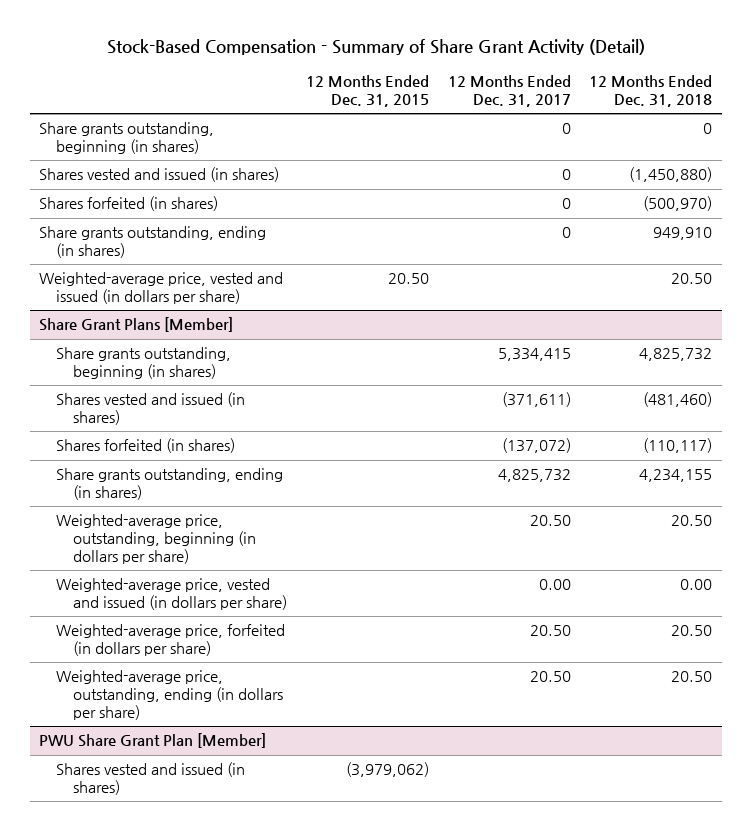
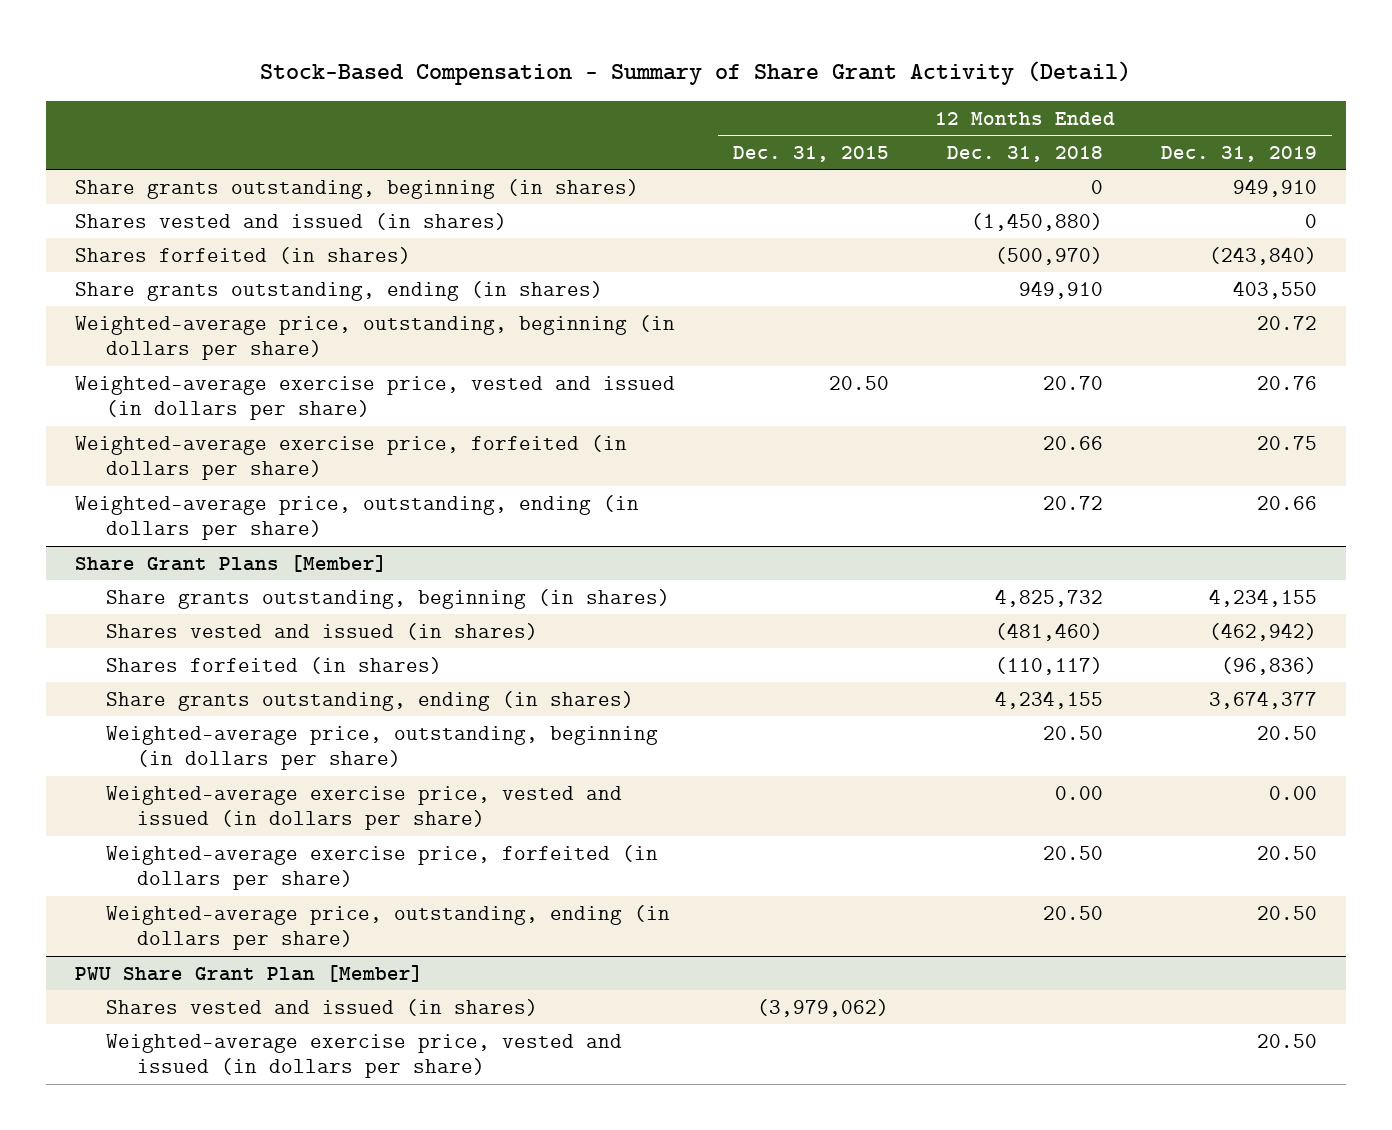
- | 12 Months Ended Dec. 31, 2015 | 12 Months Ended Dec. 31, 2017 | 12 Months Ended Dec. 31, 2018
+ | 12 Months Ended Dec. 31, 2015 | 12 Months Ended Dec. 31, 2018 | 12 Months Ended Dec. 31, 2019
- Weighted-average price, vested and issued (in dollars per share) | 20.50 | | 20.50
+ Weighted-average price, outstanding, beginning (in dollars per share) | | | 20.72
+ Weighted-average exercise price, vested and issued (in dollars per share) | 20.50 | 20.70 | 20.76
+ Weighted-average exercise price, forfeited (in dollars per share) | | 20.66 | 20.75
+ Weighted-average price, outstanding, ending (in dollars per share) | | 20.72 | 20.66
@ Share Grant Plans [Member]
- Weighted-average price, vested and issued (in dollars per share) | | 0.00 | 0.00
- Weighted-average price, forfeited (in dollars per share) | | 20.50 | 20.50
+ Weighted-average exercise price, vested and issued (in dollars per share) | | 0.00 | 0.00
+ Weighted-average exercise price, forfeited (in dollars per share) | | 20.50 | 20.50
@ PWU Share Grant Plan [Member]
+ Weighted-average exercise price, vested and issued (in dollars per share) | | | 20.50

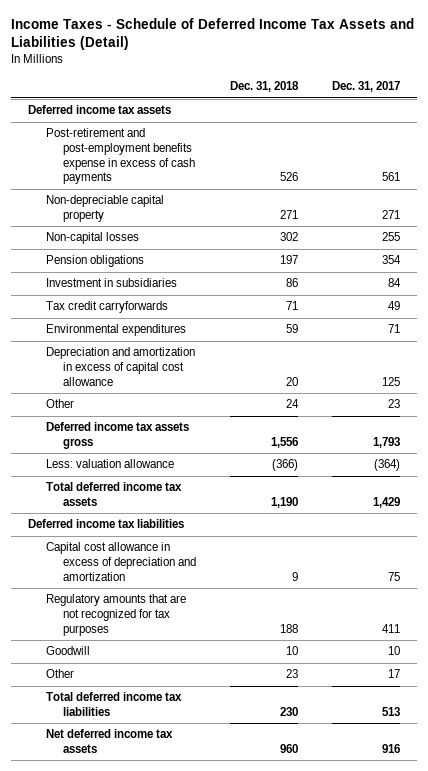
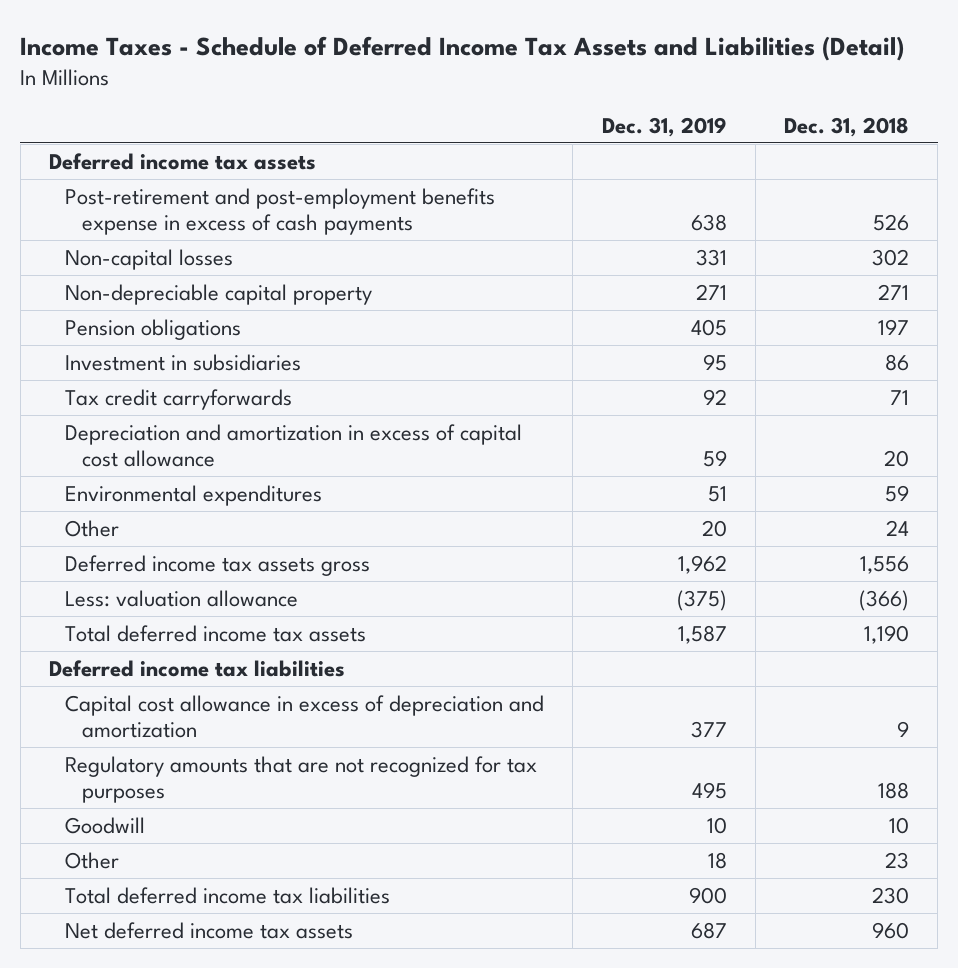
- | Dec. 31, 2018 | Dec. 31, 2017
+ | Dec. 31, 2019 | Dec. 31, 2018
moved down: Non-depreciable capital property | 271 | 271
moved down: Environmental expenditures | 51 | 59

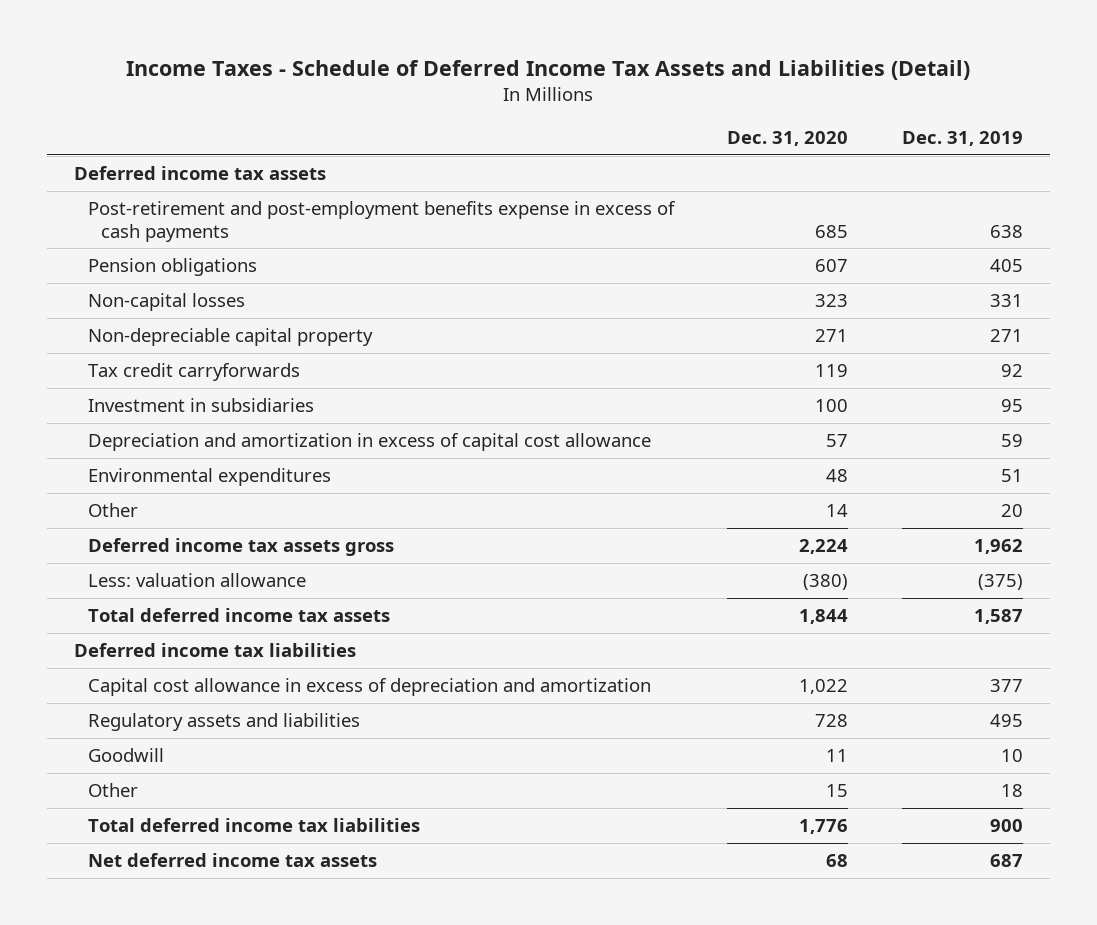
- | Dec. 31, 2019 | Dec. 31, 2018
+ | Dec. 31, 2020 | Dec. 31, 2019
moved up: Pension obligations | 607 | 405
moved down: Investment in subsidiaries | 100 | 95
- Regulatory amounts that are not recognized for tax purposes | 495 | 188
+ Regulatory assets and liabilities | 728 | 495

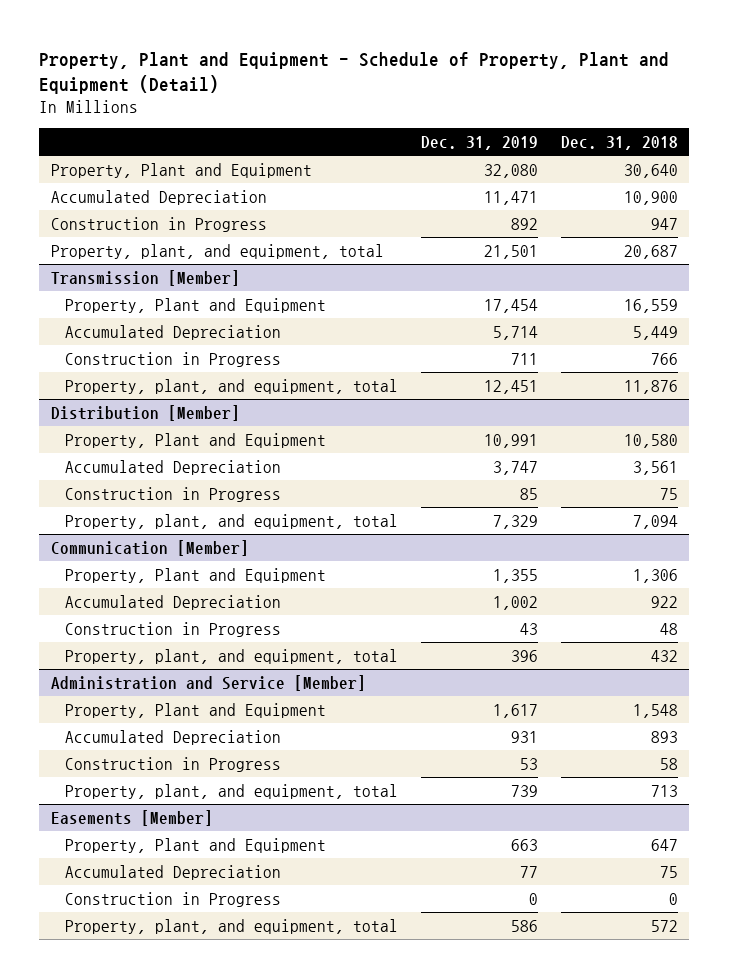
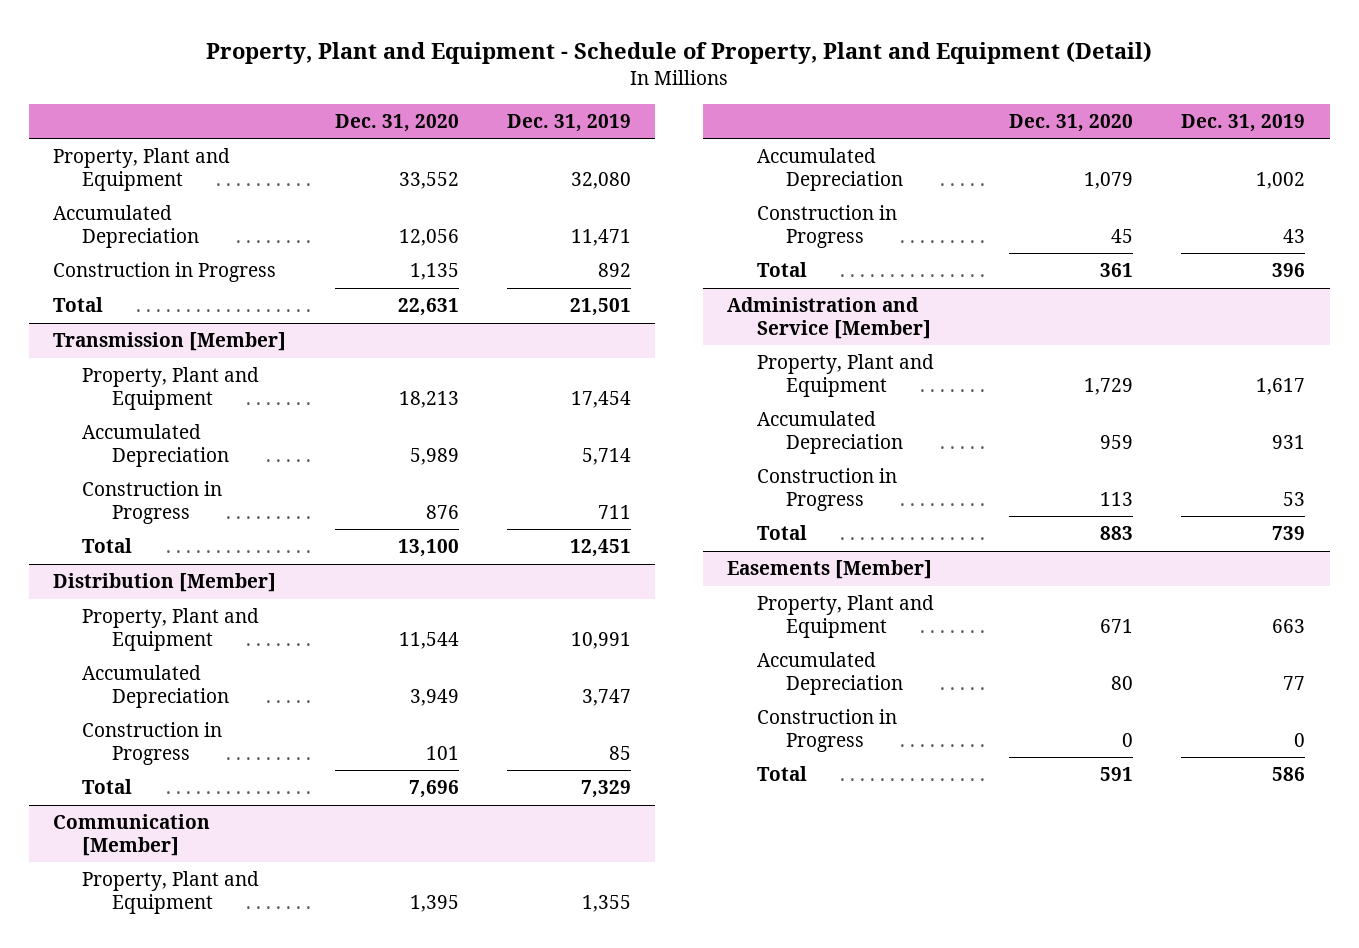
- | Dec. 31, 2019 | Dec. 31, 2018
+ | Dec. 31, 2020 | Dec. 31, 2019
- Property, plant, and equipment, total | 21,501 | 20,687
+ Total | 22,631 | 21,501
@ Transmission [Member]
- Property, plant, and equipment, total | 12,451 | 11,876
+ Total | 13,100 | 12,451
@ Distribution [Member]
- Property, plant, and equipment, total | 7,329 | 7,094
+ Total | 7,696 | 7,329
@ Communication [Member]
- Property, plant, and equipment, total | 396 | 432
+ Total | 361 | 396
@ Administration and Service [Member]
- Property, plant, and equipment, total | 739 | 713
+ Total | 883 | 739
@ Easements [Member]
- Property, plant, and equipment, total | 586 | 572
+ Total | 591 | 586

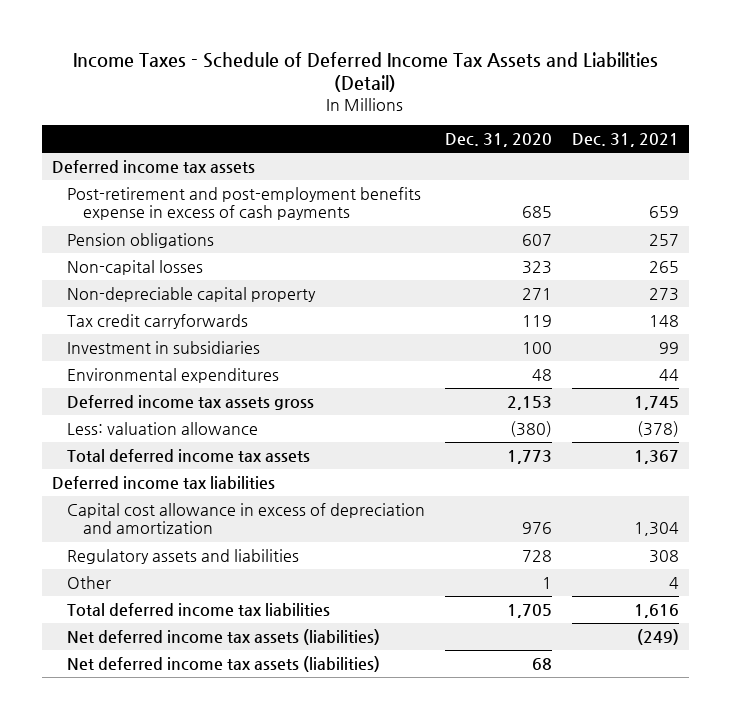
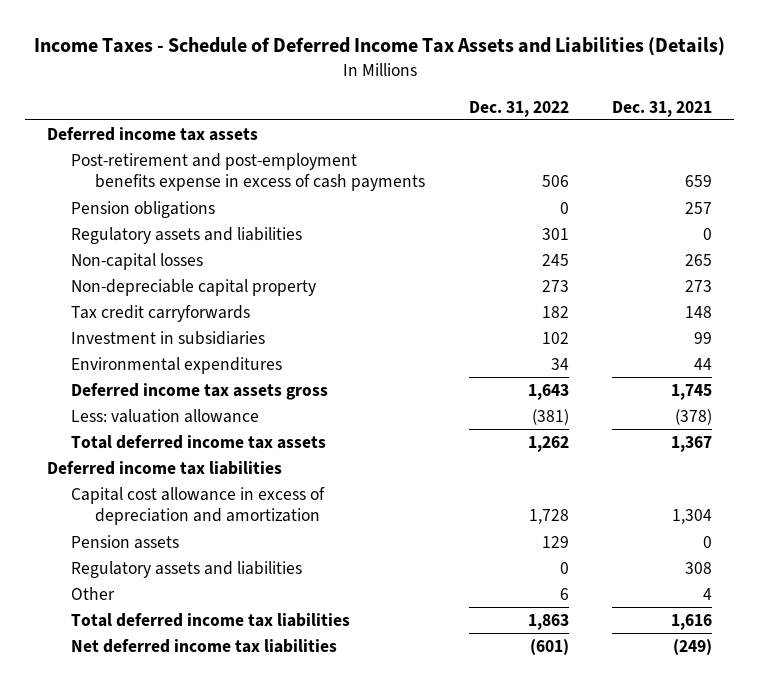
- Income Taxes - Schedule of Deferred Income Tax Assets and Liabilities (Detail)
+ Income Taxes - Schedule of Deferred Income Tax Assets and Liabilities (Details)
- | Dec. 31, 2020 | Dec. 31, 2021
+ | Dec. 31, 2022 | Dec. 31, 2021
+ Regulatory assets and liabilities | 301 | 0
+ Pension assets | 129 | 0
- Net deferred income tax assets (liabilities) | | (249)
- Net deferred income tax assets (liabilities) | 68 |
+ Net deferred income tax liabilities | (601) | (249)

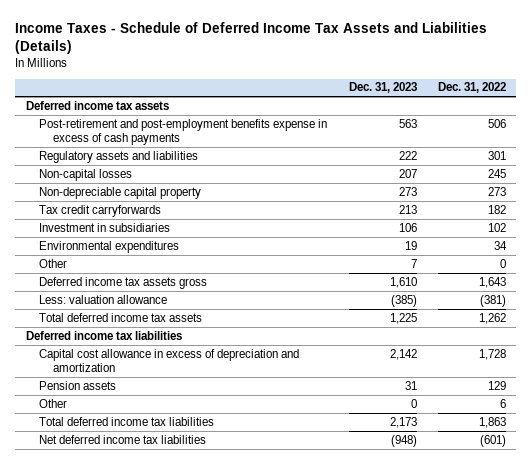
- | Dec. 31, 2022 | Dec. 31, 2021
+ | Dec. 31, 2023 | Dec. 31, 2022
- Pension obligations | 0 | 257
+ Other | 7 | 0
- Regulatory assets and liabilities | 0 | 308

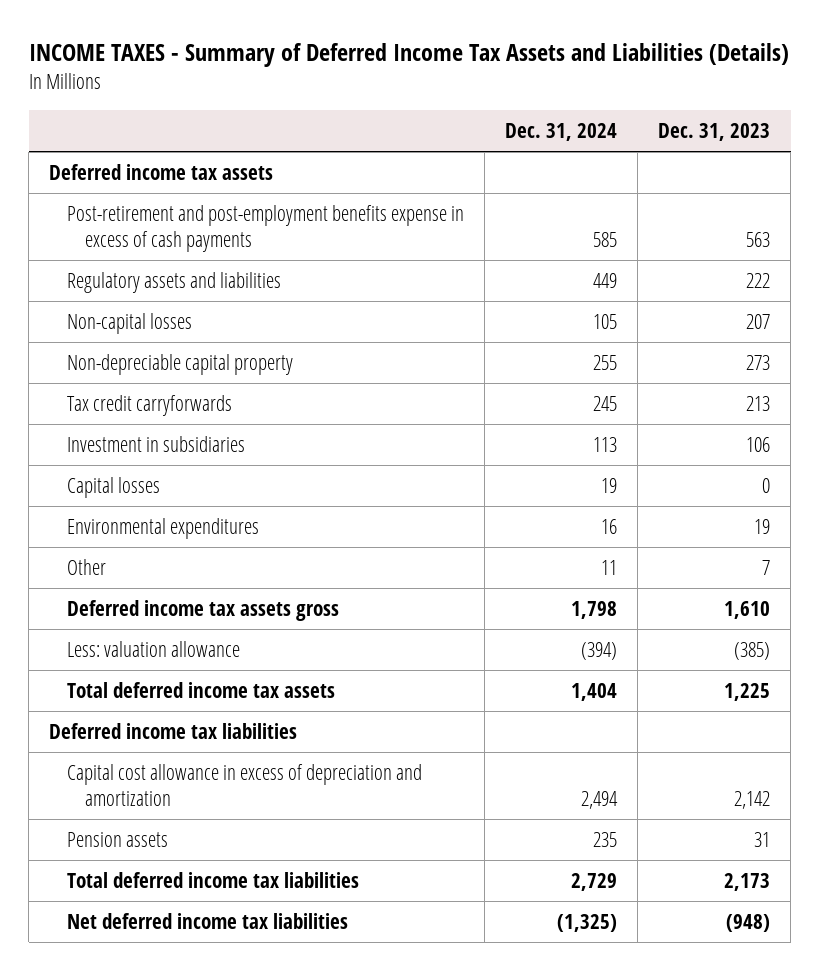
- Income Taxes - Schedule of Deferred Income Tax Assets and Liabilities (Details)
+ INCOME TAXES - Summary of Deferred Income Tax Assets and Liabilities (Details)
- | Dec. 31, 2023 | Dec. 31, 2022
+ | Dec. 31, 2024 | Dec. 31, 2023
+ Capital losses | 19 | 0
- Other | 0 | 6

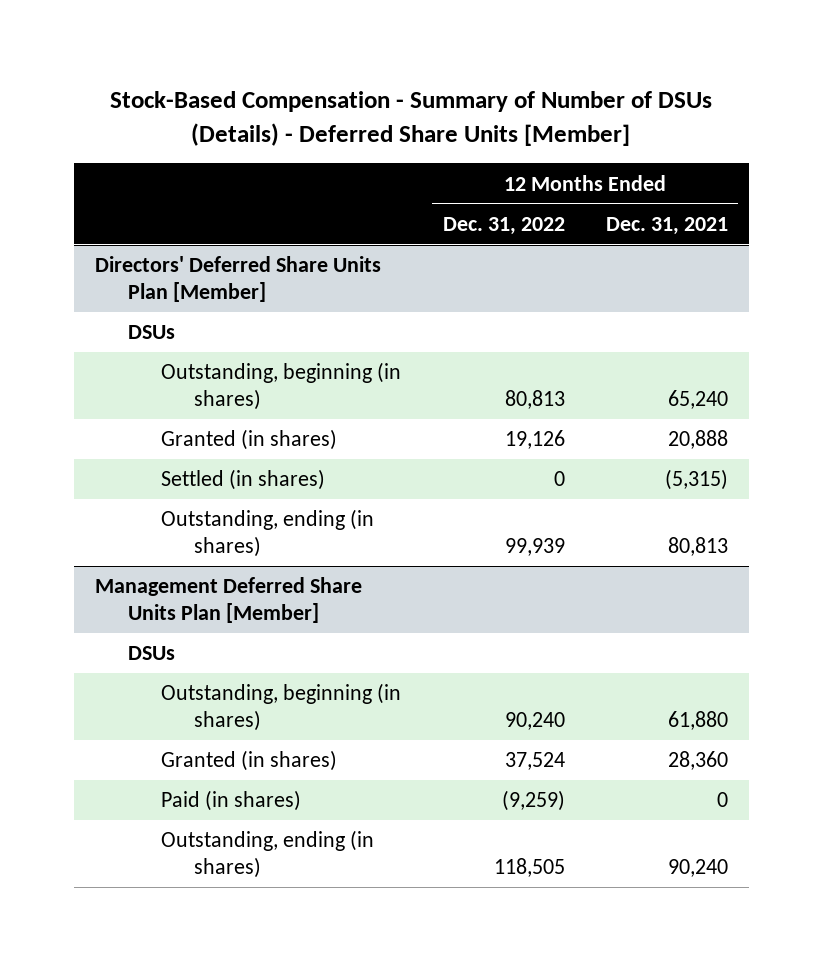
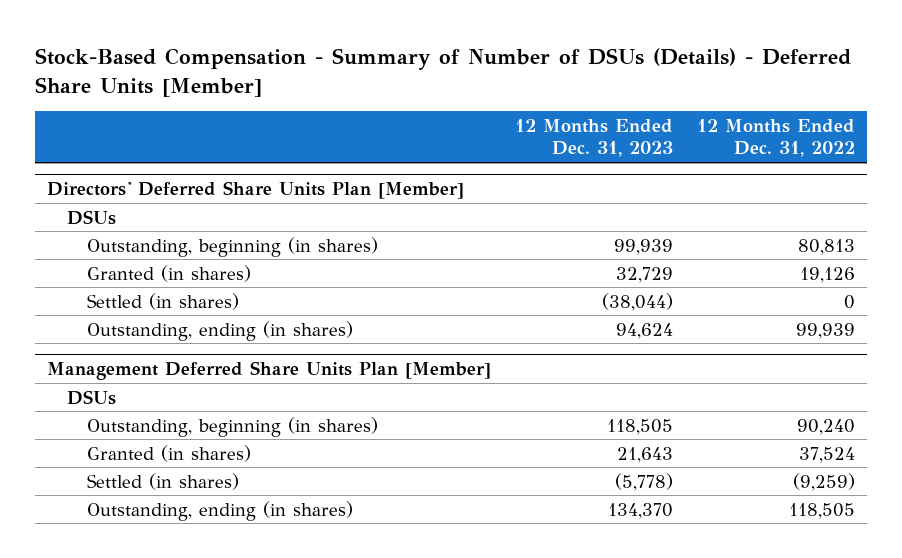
- | 12 Months Ended Dec. 31, 2022 | 12 Months Ended Dec. 31, 2021
+ | 12 Months Ended Dec. 31, 2023 | 12 Months Ended Dec. 31, 2022
@ Management Deferred Share Units Plan [Member]
- Paid (in shares) | (9,259) | 0
+ Settled (in shares) | (5,778) | (9,259)

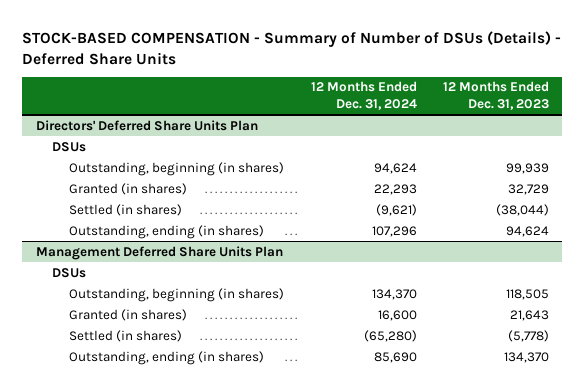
- Stock-Based Compensation - Summary of Number of DSUs (Details) - Deferred Share Units [Member]
+ STOCK-BASED COMPENSATION - Summary of Number of DSUs (Details) - Deferred Share Units
- | 12 Months Ended Dec. 31, 2023 | 12 Months Ended Dec. 31, 2022
+ | 12 Months Ended Dec. 31, 2024 | 12 Months Ended Dec. 31, 2023
- Directors' Deferred Share Units Plan [Member]
+ Directors' Deferred Share Units Plan
- Management Deferred Share Units Plan [Member]
+ Management Deferred Share Units Plan

